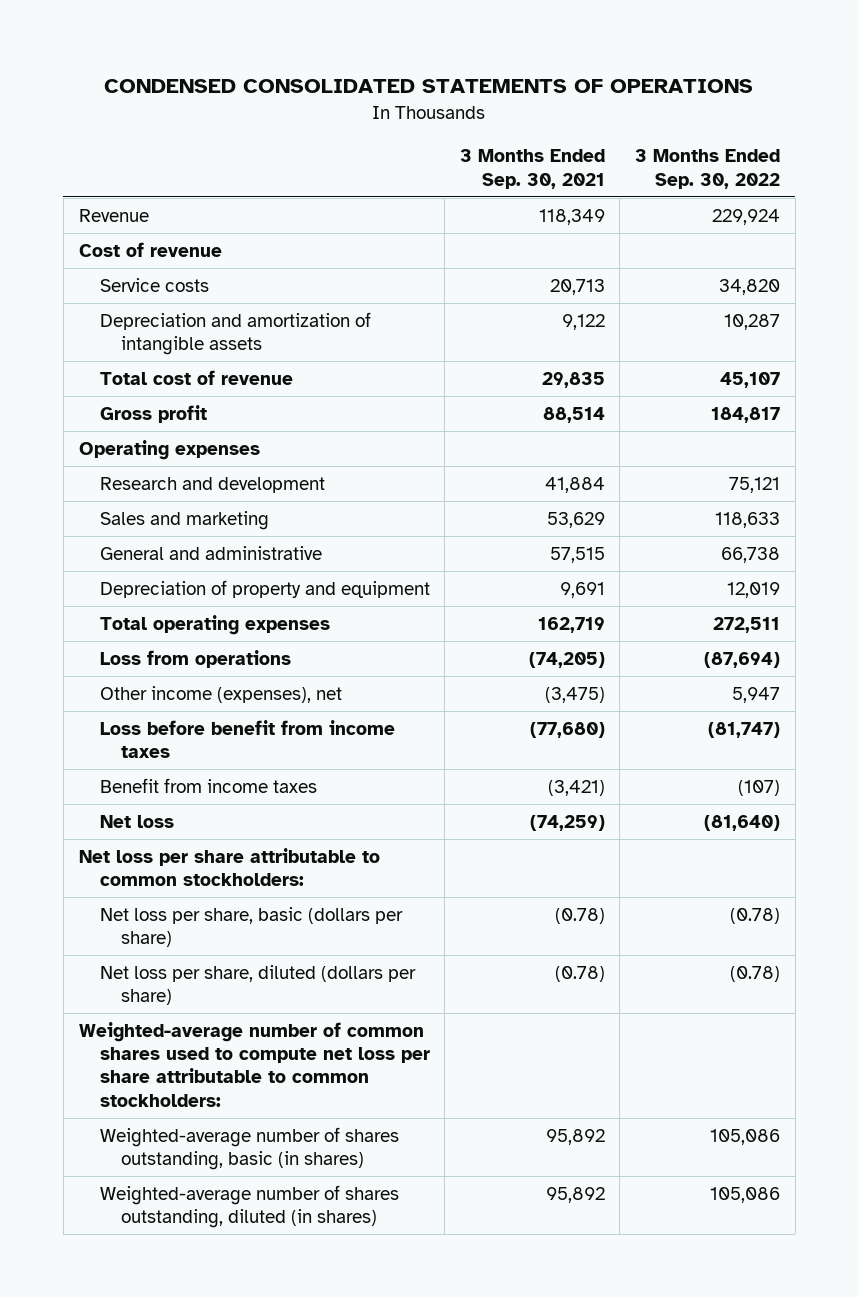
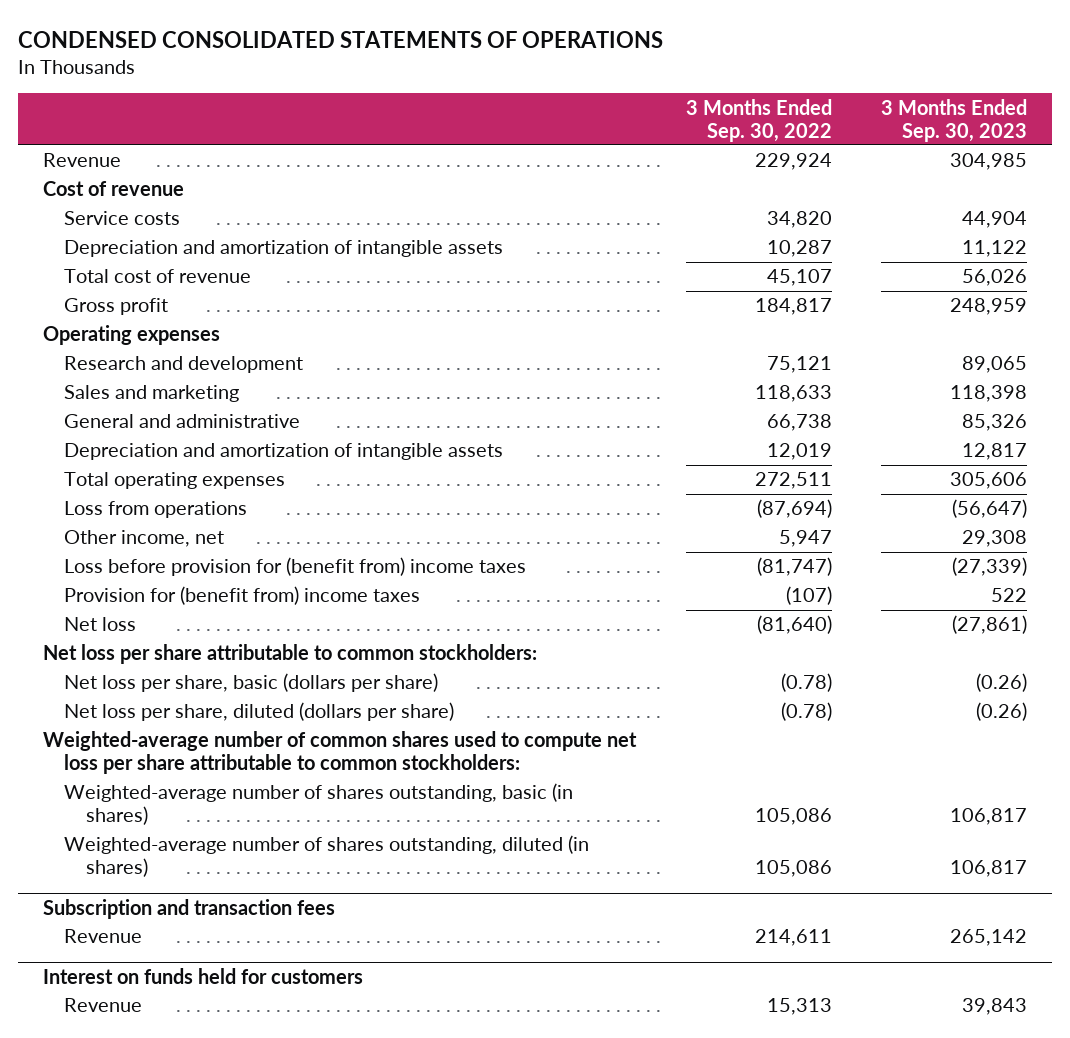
- | 3 Months Ended Sep. 30, 2021 | 3 Months Ended Sep. 30, 2022
+ | 3 Months Ended Sep. 30, 2022 | 3 Months Ended Sep. 30, 2023
- Depreciation of property and equipment | 9,691 | 12,019
+ Depreciation and amortization of intangible assets | 12,019 | 12,817
- Other income (expenses), net | (3,475) | 5,947
- Loss before benefit from income taxes | (77,680) | (81,747)
- Benefit from income taxes | (3,421) | (107)
+ Other income, net | 5,947 | 29,308
+ Loss before provision for (benefit from) income taxes | (81,747) | (27,339)
+ Provision for (benefit from) income taxes | (107) | 522
+ Subscription and transaction fees
+ Revenue | 214,611 | 265,142
+ Interest on funds held for customers
+ Revenue | 15,313 | 39,843

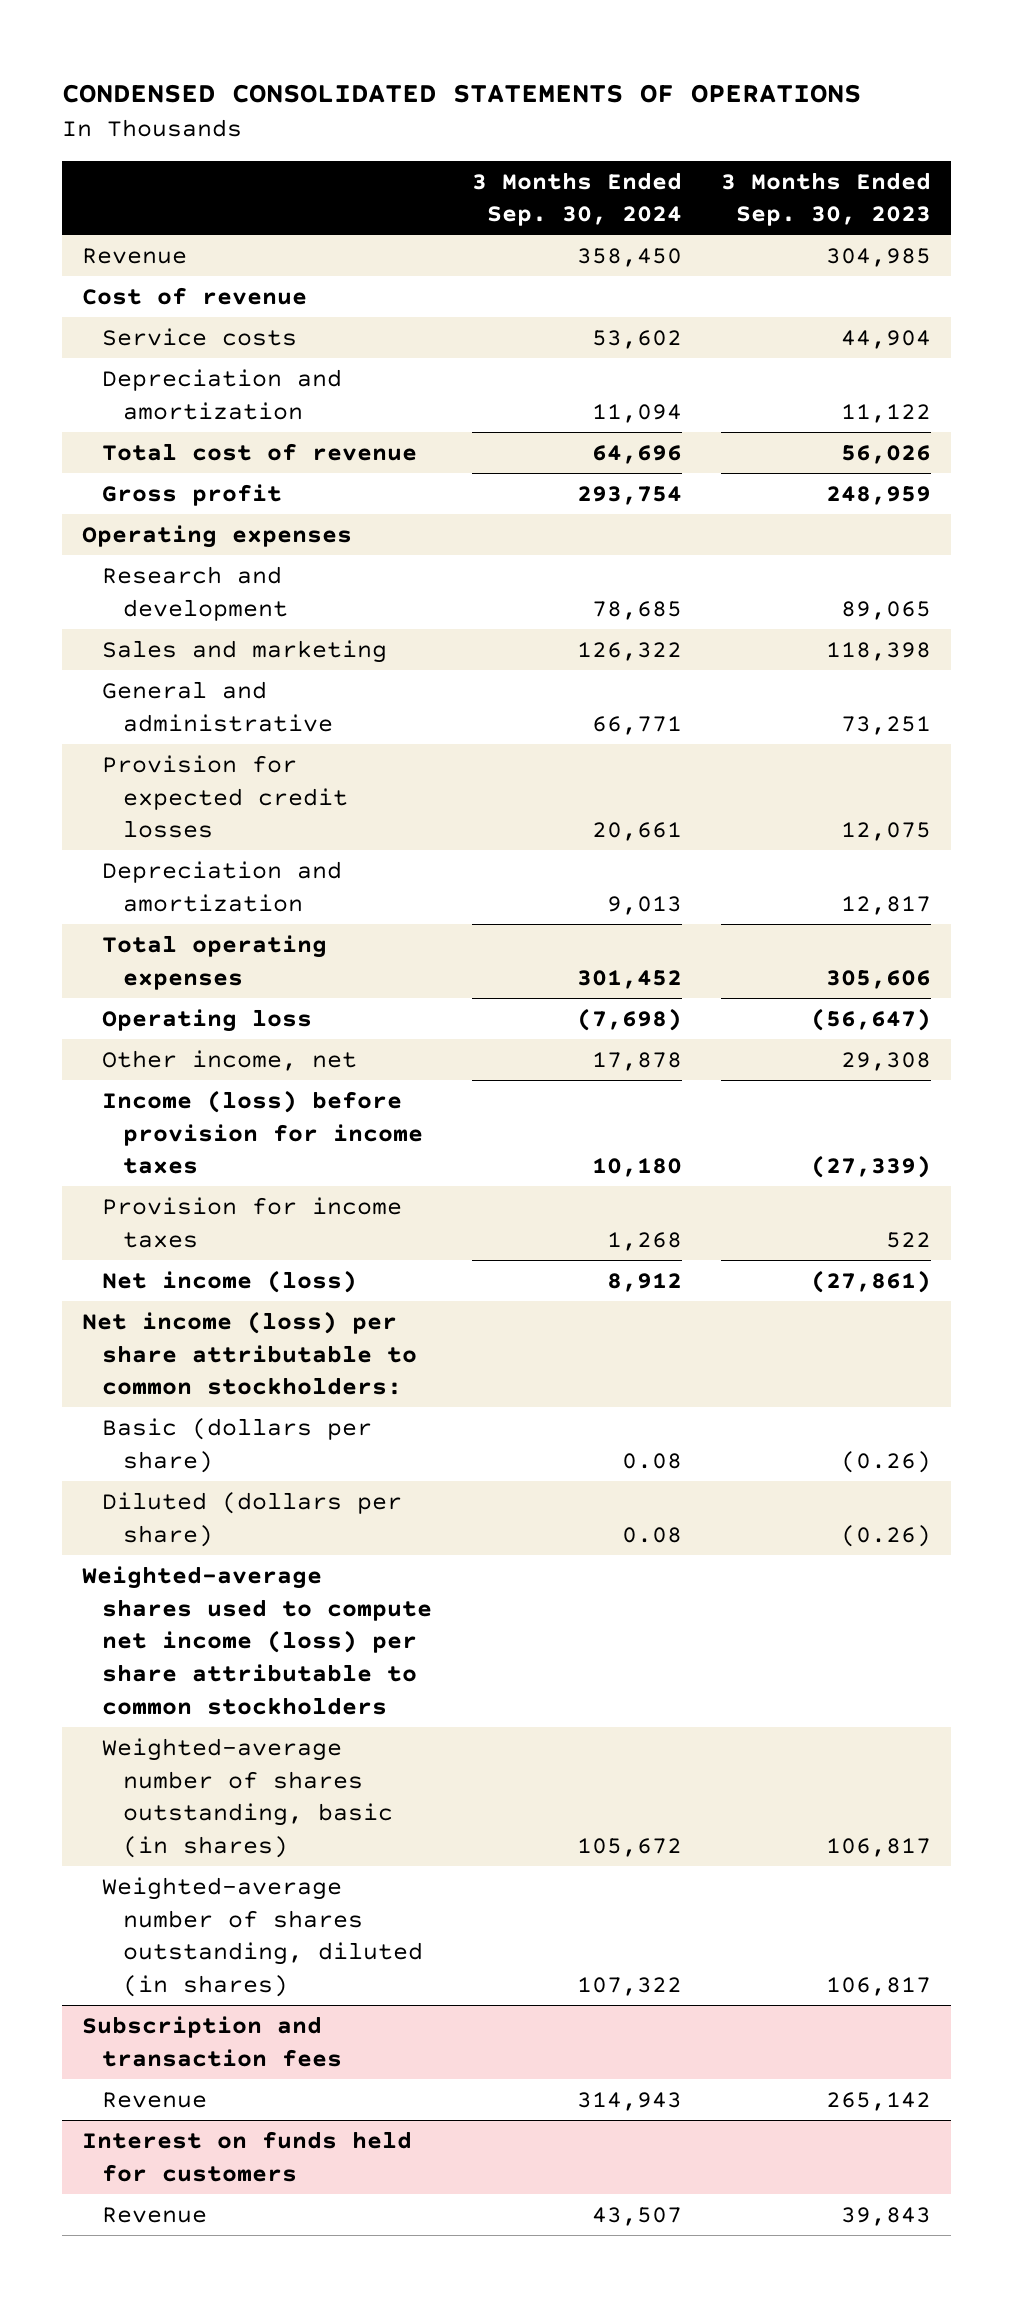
- | 3 Months Ended Sep. 30, 2022 | 3 Months Ended Sep. 30, 2023
+ | 3 Months Ended Sep. 30, 2024 | 3 Months Ended Sep. 30, 2023
- Depreciation and amortization of intangible assets | 10,287 | 11,122
+ Depreciation and amortization | 11,094 | 11,122
- General and administrative | 66,738 | 85,326
- Depreciation and amortization of intangible assets | 12,019 | 12,817
+ General and administrative | 66,771 | 73,251
+ Provision for expected credit losses | 20,661 | 12,075
+ Depreciation and amortization | 9,013 | 12,817
- Loss from operations | (87,694) | (56,647)
+ Operating loss | (7,698) | (56,647)
- Loss before provision for (benefit from) income taxes | (81,747) | (27,339)
- Provision for (benefit from) income taxes | (107) | 522
- Net loss | (81,640) | (27,861)
- Net loss per share attributable to common stockholders:
- Net loss per share, basic (dollars per share) | (0.78) | (0.26)
- Net loss per share, diluted (dollars per share) | (0.78) | (0.26)
- Weighted-average number of common shares used to compute net loss per share attributable to common stockholders:
+ Income (loss) before provision for income taxes | 10,180 | (27,339)
+ Provision for income taxes | 1,268 | 522
+ Net income (loss) | 8,912 | (27,861)
+ Net income (loss) per share attributable to common stockholders:
+ Basic (dollars per share) | 0.08 | (0.26)
+ Diluted (dollars per share) | 0.08 | (0.26)
+ Weighted-average shares used to compute net income (loss) per share attributable to common stockholders

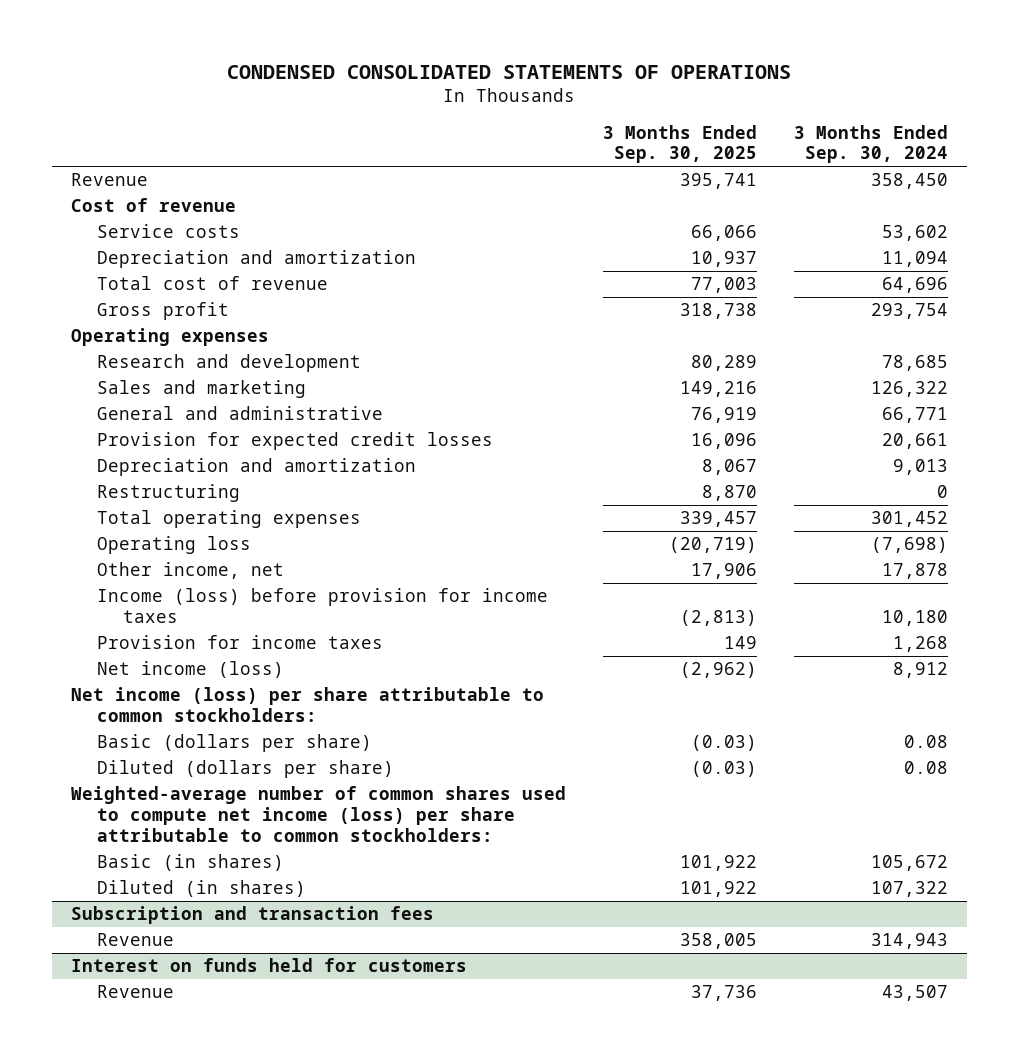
- | 3 Months Ended Sep. 30, 2024 | 3 Months Ended Sep. 30, 2023
+ | 3 Months Ended Sep. 30, 2025 | 3 Months Ended Sep. 30, 2024
+ Restructuring | 8,870 | 0
- Weighted-average shares used to compute net income (loss) per share attributable to common stockholders
- Weighted-average number of shares outstanding, basic (in shares) | 105,672 | 106,817
- Weighted-average number of shares outstanding, diluted (in shares) | 107,322 | 106,817
+ Weighted-average number of common shares used to compute net income (loss) per share attributable to common stockholders:
+ Basic (in shares) | 101,922 | 105,672
+ Diluted (in shares) | 101,922 | 107,322

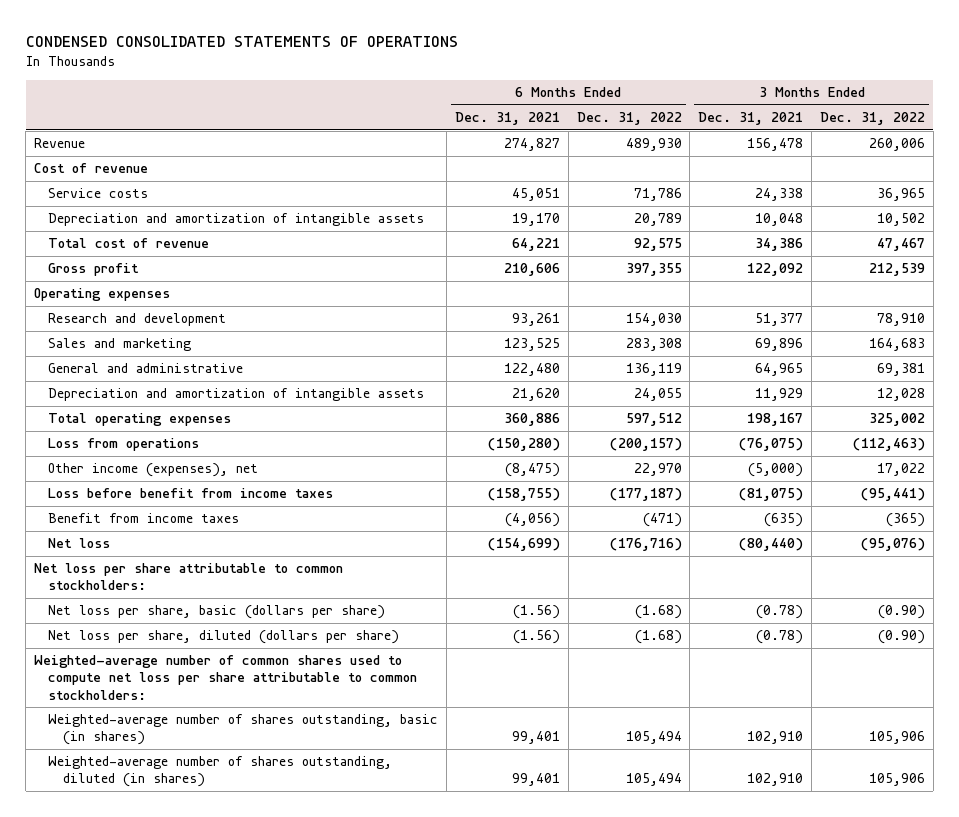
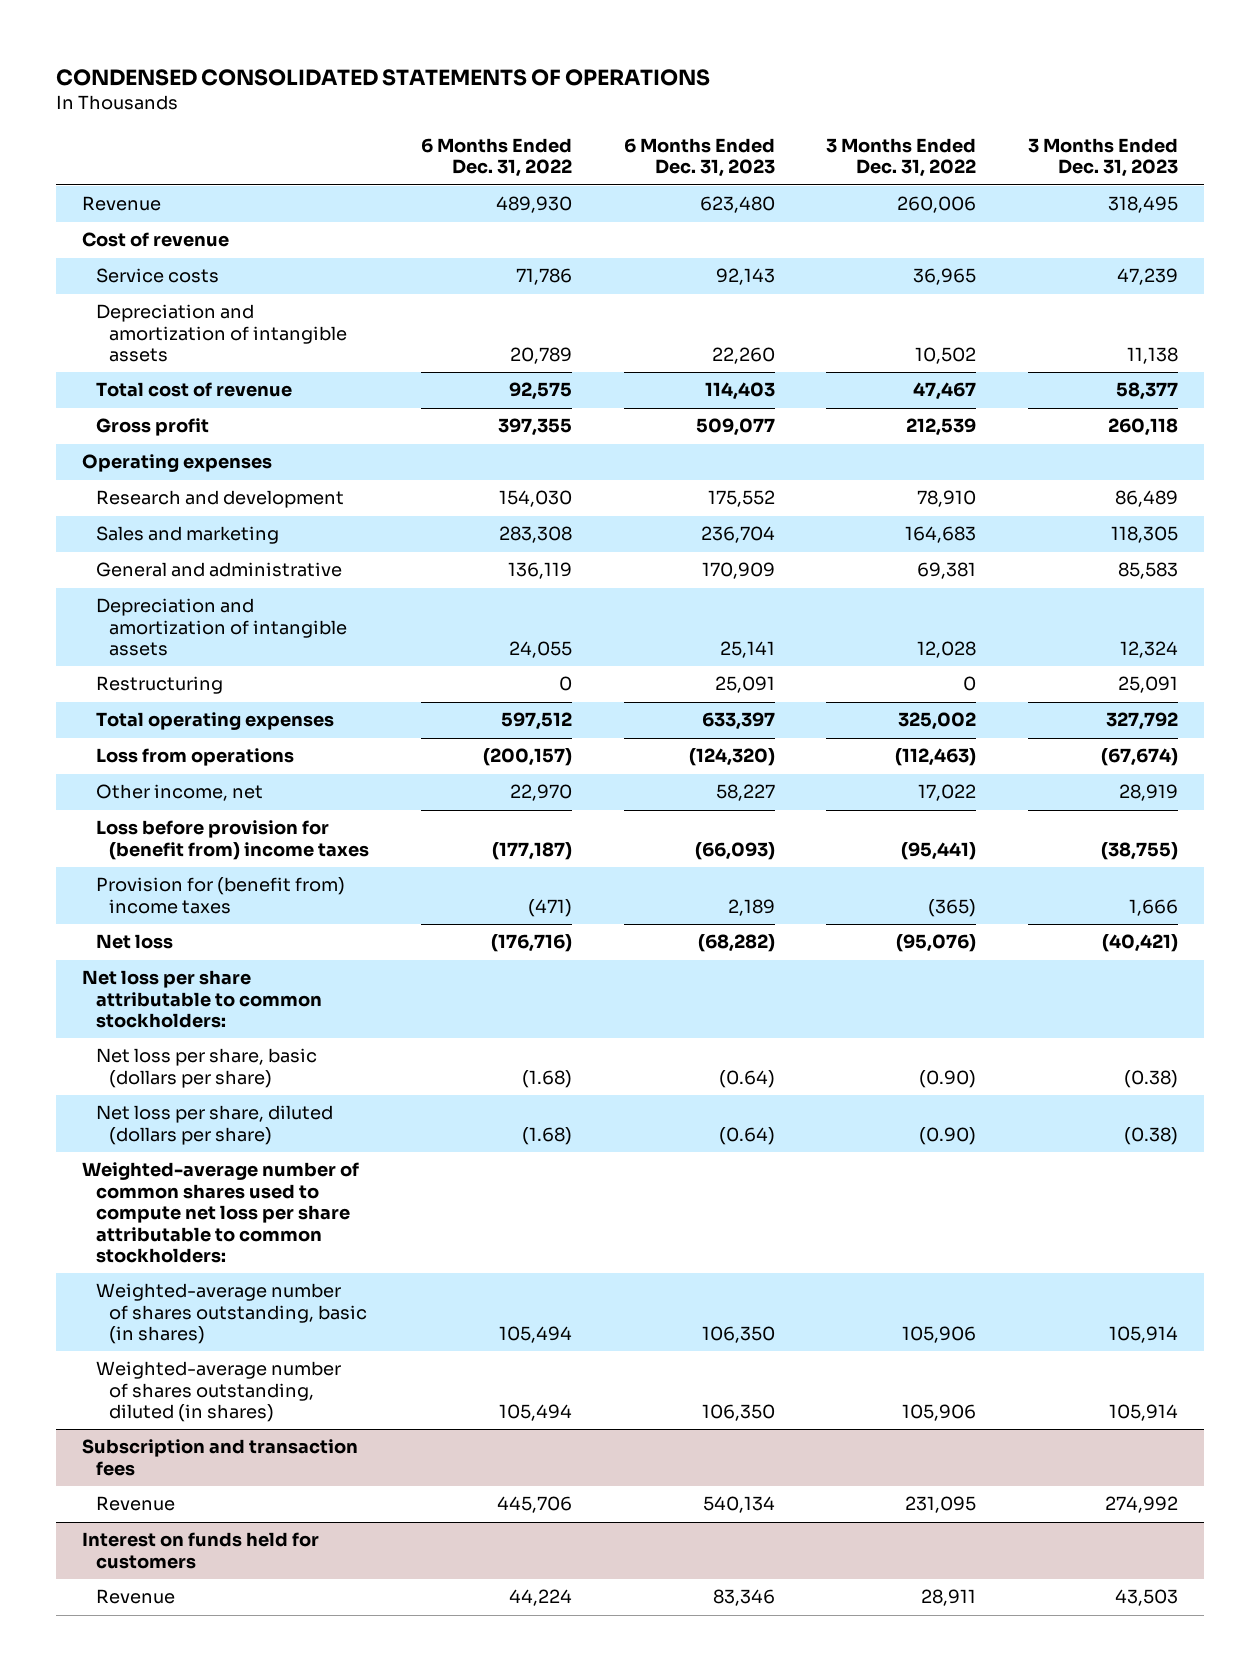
- | 6 Months Ended Dec. 31, 2021 | 6 Months Ended Dec. 31, 2022 | 3 Months Ended Dec. 31, 2021 | 3 Months Ended Dec. 31, 2022
+ | 6 Months Ended Dec. 31, 2022 | 6 Months Ended Dec. 31, 2023 | 3 Months Ended Dec. 31, 2022 | 3 Months Ended Dec. 31, 2023
+ Restructuring | 0 | 25,091 | 0 | 25,091
- Other income (expenses), net | (8,475) | 22,970 | (5,000) | 17,022
- Loss before benefit from income taxes | (158,755) | (177,187) | (81,075) | (95,441)
- Benefit from income taxes | (4,056) | (471) | (635) | (365)
+ Other income, net | 22,970 | 58,227 | 17,022 | 28,919
+ Loss before provision for (benefit from) income taxes | (177,187) | (66,093) | (95,441) | (38,755)
+ Provision for (benefit from) income taxes | (471) | 2,189 | (365) | 1,666
+ Subscription and transaction fees
+ Revenue | 445,706 | 540,134 | 231,095 | 274,992
+ Interest on funds held for customers
+ Revenue | 44,224 | 83,346 | 28,911 | 43,503

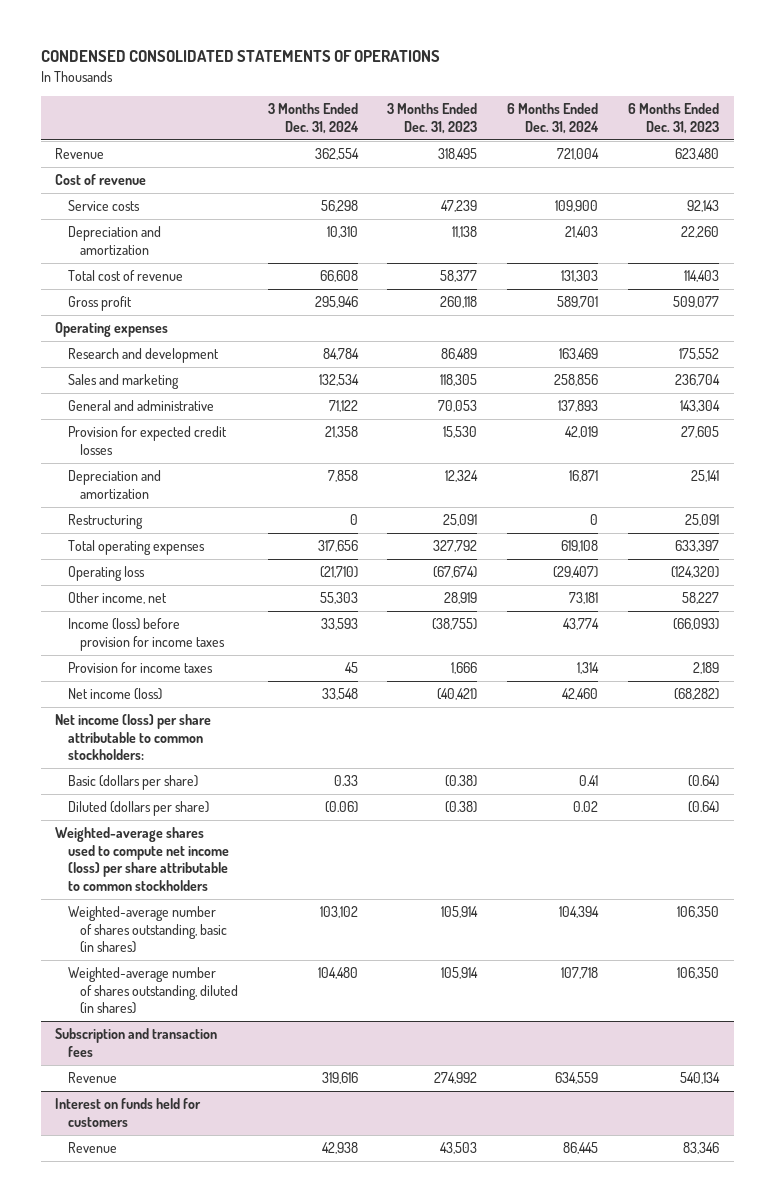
- | 6 Months Ended Dec. 31, 2022 | 6 Months Ended Dec. 31, 2023 | 3 Months Ended Dec. 31, 2022 | 3 Months Ended Dec. 31, 2023
+ | 3 Months Ended Dec. 31, 2024 | 3 Months Ended Dec. 31, 2023 | 6 Months Ended Dec. 31, 2024 | 6 Months Ended Dec. 31, 2023
- Depreciation and amortization of intangible assets | 20,789 | 22,260 | 10,502 | 11,138
+ Depreciation and amortization | 10,310 | 11,138 | 21,403 | 22,260
- General and administrative | 136,119 | 170,909 | 69,381 | 85,583
- Depreciation and amortization of intangible assets | 24,055 | 25,141 | 12,028 | 12,324
+ General and administrative | 71,122 | 70,053 | 137,893 | 143,304
+ Provision for expected credit losses | 21,358 | 15,530 | 42,019 | 27,605
+ Depreciation and amortization | 7,858 | 12,324 | 16,871 | 25,141
- Loss from operations | (200,157) | (124,320) | (112,463) | (67,674)
+ Operating loss | (21,710) | (67,674) | (29,407) | (124,320)
- Loss before provision for (benefit from) income taxes | (177,187) | (66,093) | (95,441) | (38,755)
- Provision for (benefit from) income taxes | (471) | 2,189 | (365) | 1,666
- Net loss | (176,716) | (68,282) | (95,076) | (40,421)
- Net loss per share attributable to common stockholders:
- Net loss per share, basic (dollars per share) | (1.68) | (0.64) | (0.90) | (0.38)
- Net loss per share, diluted (dollars per share) | (1.68) | (0.64) | (0.90) | (0.38)
- Weighted-average number of common shares used to compute net loss per share attributable to common stockholders:
+ Income (loss) before provision for income taxes | 33,593 | (38,755) | 43,774 | (66,093)
+ Provision for income taxes | 45 | 1,666 | 1,314 | 2,189
+ Net income (loss) | 33,548 | (40,421) | 42,460 | (68,282)
+ Net income (loss) per share attributable to common stockholders:
+ Basic (dollars per share) | 0.33 | (0.38) | 0.41 | (0.64)
+ Diluted (dollars per share) | (0.06) | (0.38) | 0.02 | (0.64)
+ Weighted-average shares used to compute net income (loss) per share attributable to common stockholders

